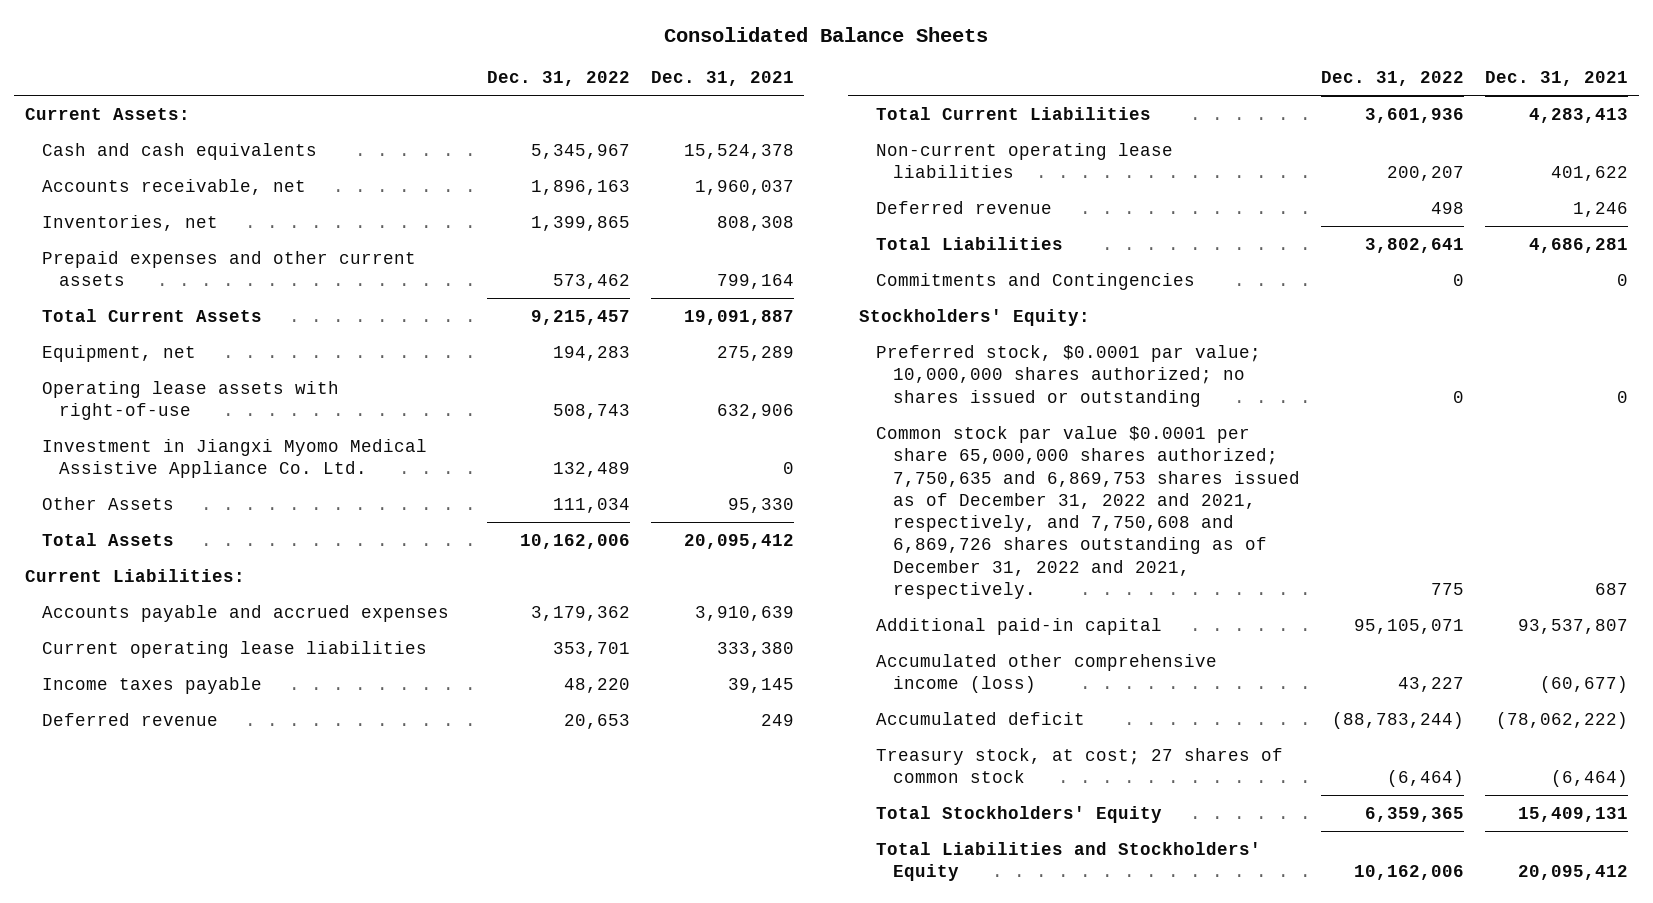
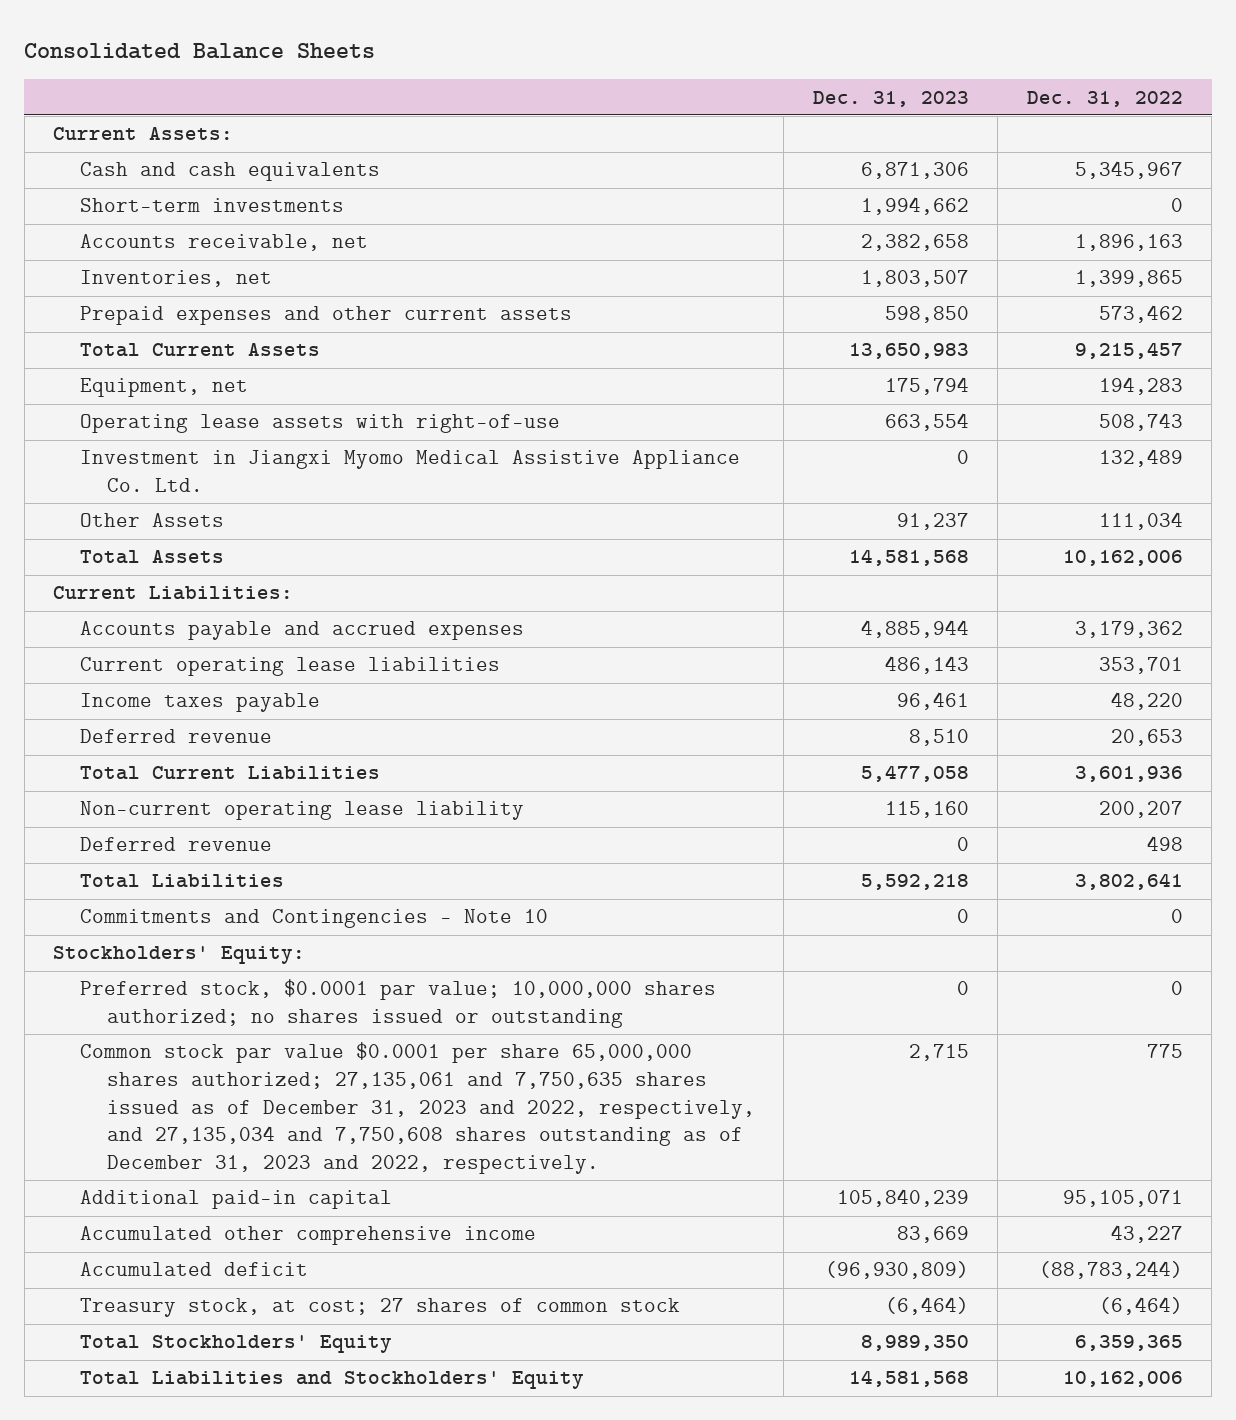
- | Dec. 31, 2022 | Dec. 31, 2021
+ | Dec. 31, 2023 | Dec. 31, 2022
+ Short-term investments | 1,994,662 | 0
- Non-current operating lease liabilities | 200,207 | 401,622
+ Non-current operating lease liability | 115,160 | 200,207
- Commitments and Contingencies | 0 | 0
+ Commitments and Contingencies - Note 10 | 0 | 0
- Common stock par value $0.0001 per share 65,000,000 shares authorized; 7,750,635 and 6,869,753 shares issued as of December 31, 2022 and 2021, respectively, and 7,750,608 and 6,869,726 shares outstanding as of December 31, 2022 and 2021, respectively. | 775 | 687
+ Common stock par value $0.0001 per share 65,000,000 shares authorized; 27,135,061 and 7,750,635 shares issued as of December 31, 2023 and 2022, respectively, and 27,135,034 and 7,750,608 shares outstanding as of December 31, 2023 and 2022, respectively. | 2,715 | 775
- Accumulated other comprehensive income (loss) | 43,227 | (60,677)
+ Accumulated other comprehensive income | 83,669 | 43,227

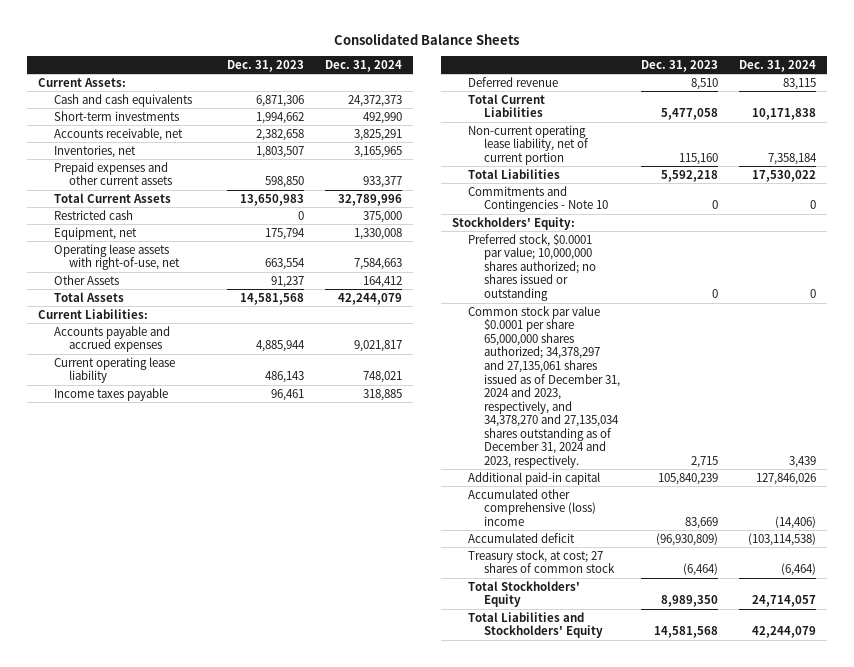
- | Dec. 31, 2023 | Dec. 31, 2022
+ | Dec. 31, 2023 | Dec. 31, 2024
+ Restricted cash | 0 | 375,000
- Operating lease assets with right-of-use | 663,554 | 508,743
- Investment in Jiangxi Myomo Medical Assistive Appliance Co. Ltd. | 0 | 132,489
+ Operating lease assets with right-of-use, net | 663,554 | 7,584,663
- Current operating lease liabilities | 486,143 | 353,701
+ Current operating lease liability | 486,143 | 748,021
- Non-current operating lease liability | 115,160 | 200,207
- Deferred revenue | 0 | 498
+ Non-current operating lease liability, net of current portion | 115,160 | 7,358,184
- Common stock par value $0.0001 per share 65,000,000 shares authorized; 27,135,061 and 7,750,635 shares issued as of December 31, 2023 and 2022, respectively, and 27,135,034 and 7,750,608 shares outstanding as of December 31, 2023 and 2022, respectively. | 2,715 | 775
+ Common stock par value $0.0001 per share 65,000,000 shares authorized; 34,378,297 and 27,135,061 shares issued as of December 31, 2024 and 2023, respectively, and 34,378,270 and 27,135,034 shares outstanding as of December 31, 2024 and 2023, respectively. | 2,715 | 3,439
- Accumulated other comprehensive income | 83,669 | 43,227
+ Accumulated other comprehensive (loss) income | 83,669 | (14,406)

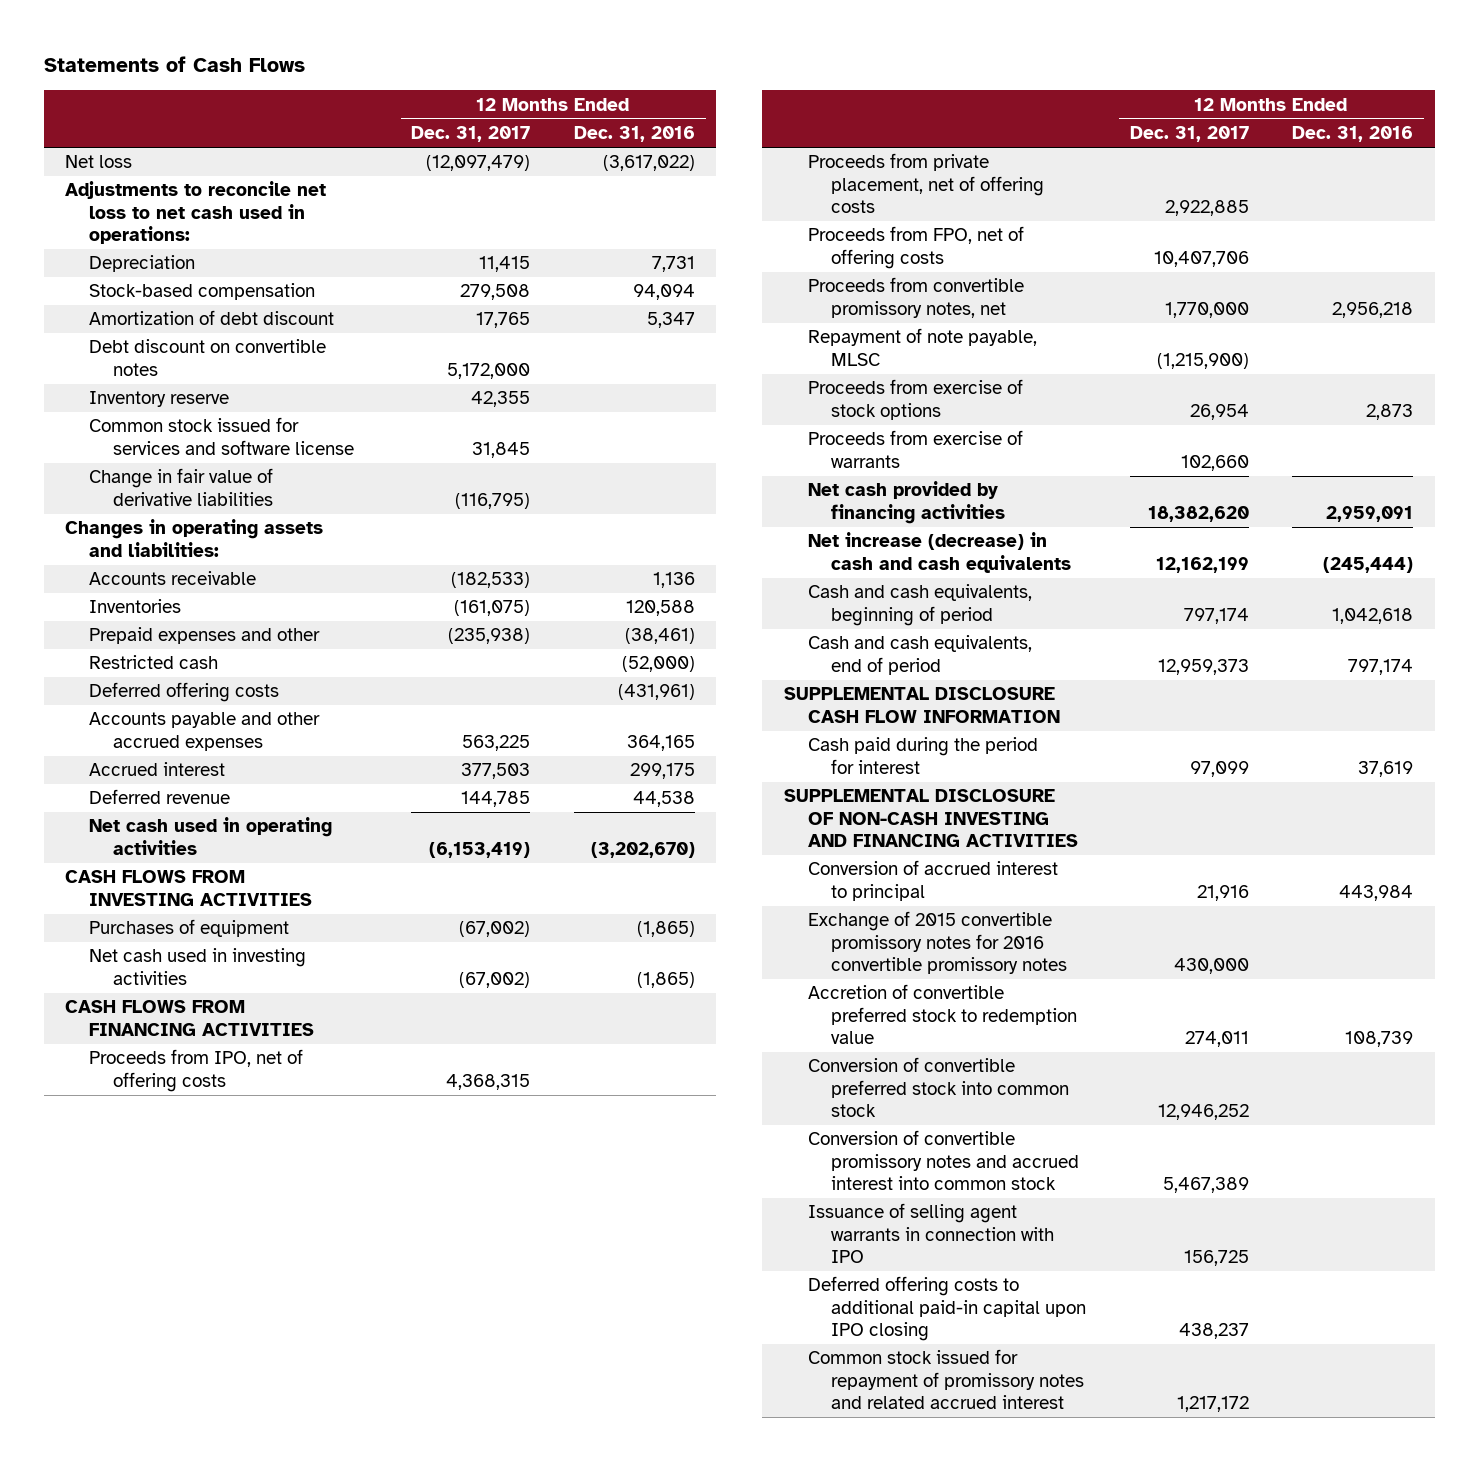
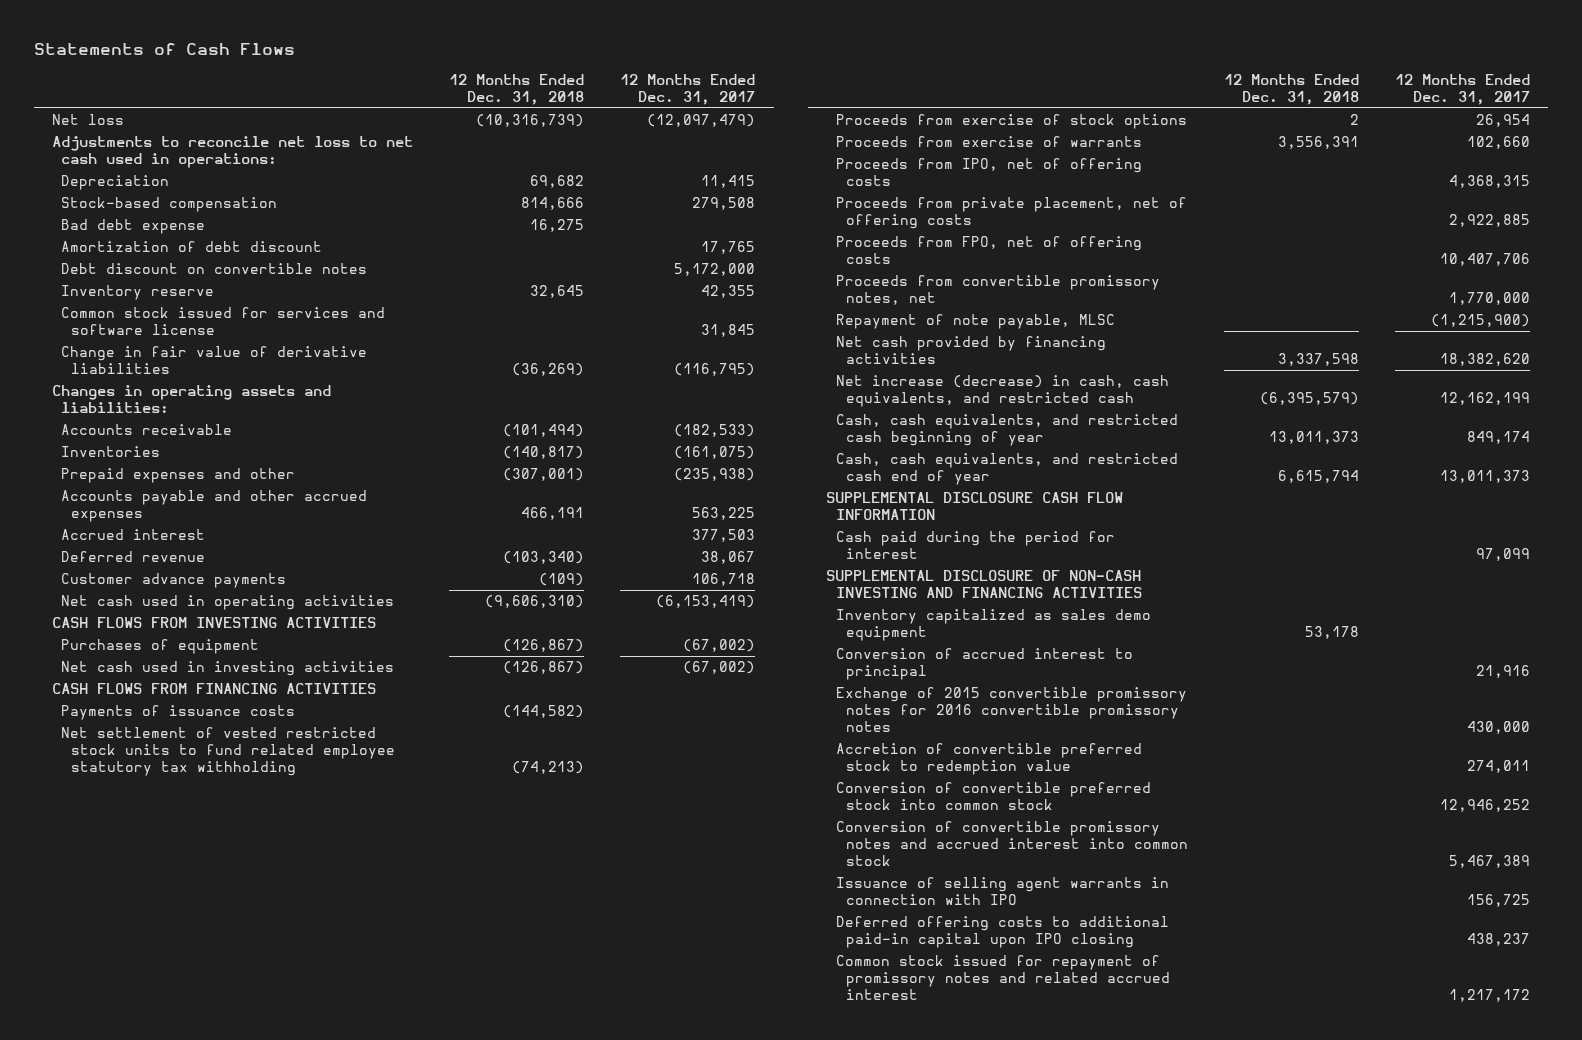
- | 12 Months Ended Dec. 31, 2017 | 12 Months Ended Dec. 31, 2016
+ | 12 Months Ended Dec. 31, 2018 | 12 Months Ended Dec. 31, 2017
+ Bad debt expense | 16,275 |
- Restricted cash | | (52,000)
- Deferred offering costs | | (431,961)
- Deferred revenue | 144,785 | 44,538
+ Deferred revenue | (103,340) | 38,067
+ Customer advance payments | (109) | 106,718
+ Payments of issuance costs | (144,582) |
+ Net settlement of vested restricted stock units to fund related employee statutory tax withholding | (74,213) |
moved up: Proceeds from exercise of stock options | 2 | 26,954
moved up: Proceeds from exercise of warrants | 3,556,391 | 102,660
- Net increase (decrease) in cash and cash equivalents | 12,162,199 | (245,444)
- Cash and cash equivalents, beginning of period | 797,174 | 1,042,618
- Cash and cash equivalents, end of period | 12,959,373 | 797,174
+ Net increase (decrease) in cash, cash equivalents, and restricted cash | (6,395,579) | 12,162,199
+ Cash, cash equivalents, and restricted cash beginning of year | 13,011,373 | 849,174
+ Cash, cash equivalents, and restricted cash end of year | 6,615,794 | 13,011,373
+ Inventory capitalized as sales demo equipment | 53,178 |

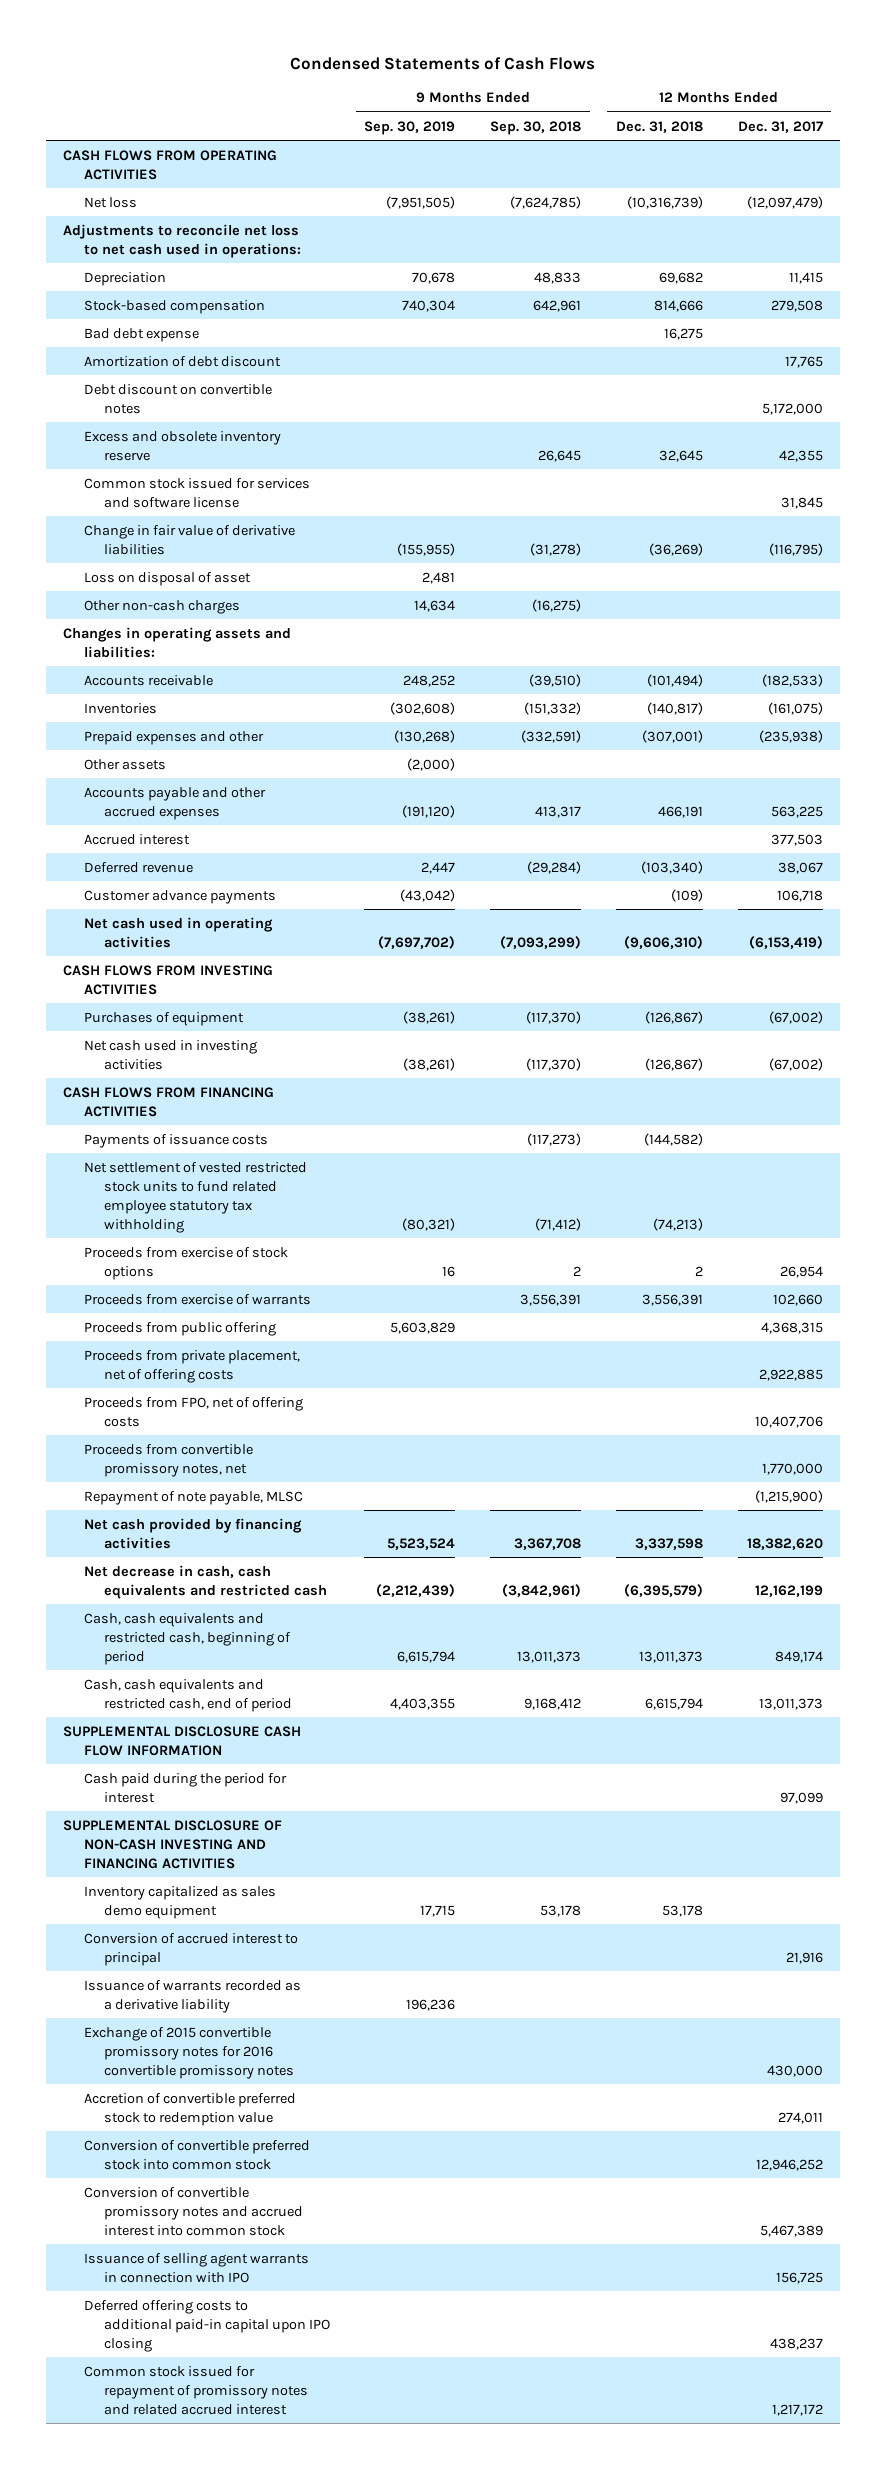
- Statements of Cash Flows
+ Condensed Statements of Cash Flows
- | 12 Months Ended Dec. 31, 2018 | 12 Months Ended Dec. 31, 2017
+ | 9 Months Ended Sep. 30, 2019 | 9 Months Ended Sep. 30, 2018 | 12 Months Ended Dec. 31, 2018 | 12 Months Ended Dec. 31, 2017
+ CASH FLOWS FROM OPERATING ACTIVITIES
- Inventory reserve | 32,645 | 42,355
+ Excess and obsolete inventory reserve | | 26,645 | 32,645 | 42,355
+ Loss on disposal of asset | 2,481 | | |
+ Other non-cash charges | 14,634 | (16,275) | |
+ Other assets | (2,000) | | |
- Proceeds from IPO, net of offering costs | | 4,368,315
+ Proceeds from public offering | 5,603,829 | | | 4,368,315
- Net increase (decrease) in cash, cash equivalents, and restricted cash | (6,395,579) | 12,162,199
- Cash, cash equivalents, and restricted cash beginning of year | 13,011,373 | 849,174
- Cash, cash equivalents, and restricted cash end of year | 6,615,794 | 13,011,373
+ Net decrease in cash, cash equivalents and restricted cash | (2,212,439) | (3,842,961) | (6,395,579) | 12,162,199
+ Cash, cash equivalents and restricted cash, beginning of period | 6,615,794 | 13,011,373 | 13,011,373 | 849,174
+ Cash, cash equivalents and restricted cash, end of period | 4,403,355 | 9,168,412 | 6,615,794 | 13,011,373
+ Issuance of warrants recorded as a derivative liability | 196,236 | | |

